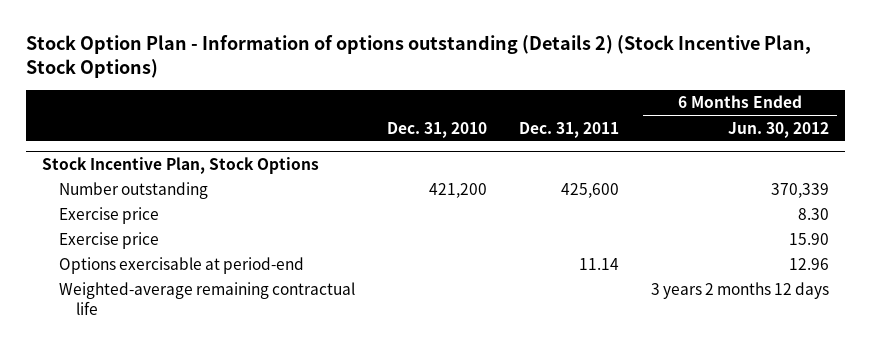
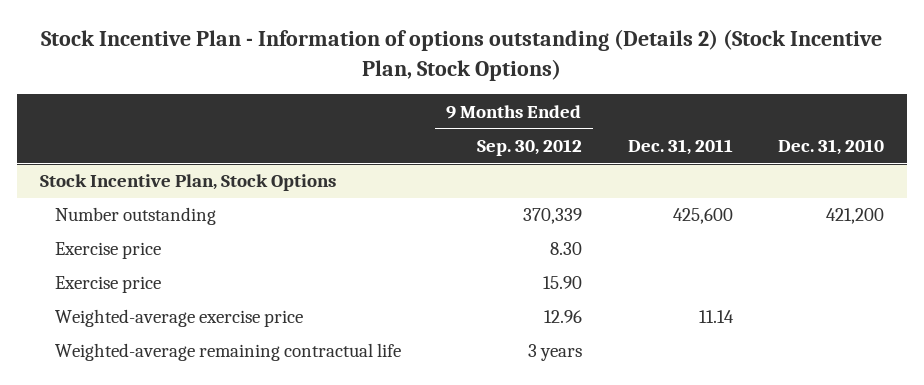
- Stock Option Plan - Information of options outstanding (Details 2) (Stock Incentive Plan, Stock Options)
+ Stock Incentive Plan - Information of options outstanding (Details 2) (Stock Incentive Plan, Stock Options)
- | Dec. 31, 2010 | Dec. 31, 2011 | 6 Months Ended Jun. 30, 2012
+ | 9 Months Ended Sep. 30, 2012 | Dec. 31, 2011 | Dec. 31, 2010
@ Stock Incentive Plan, Stock Options
- Options exercisable at period-end | | 11.14 | 12.96
+ Weighted-average exercise price | 12.96 | 11.14 |

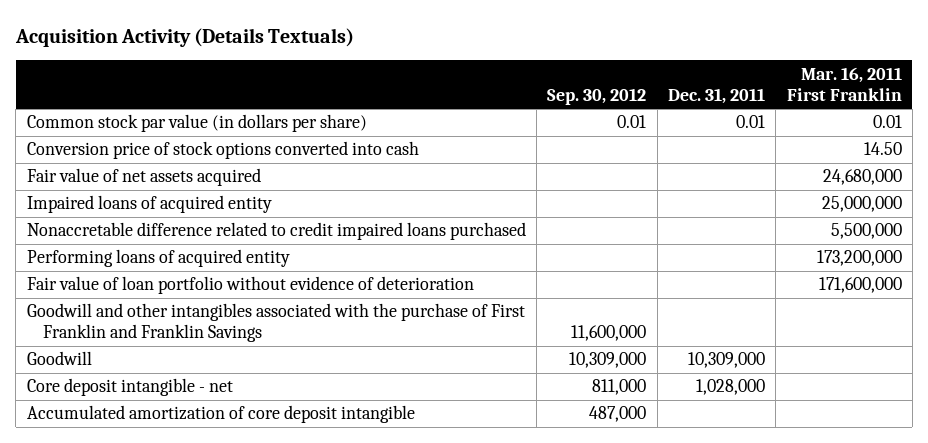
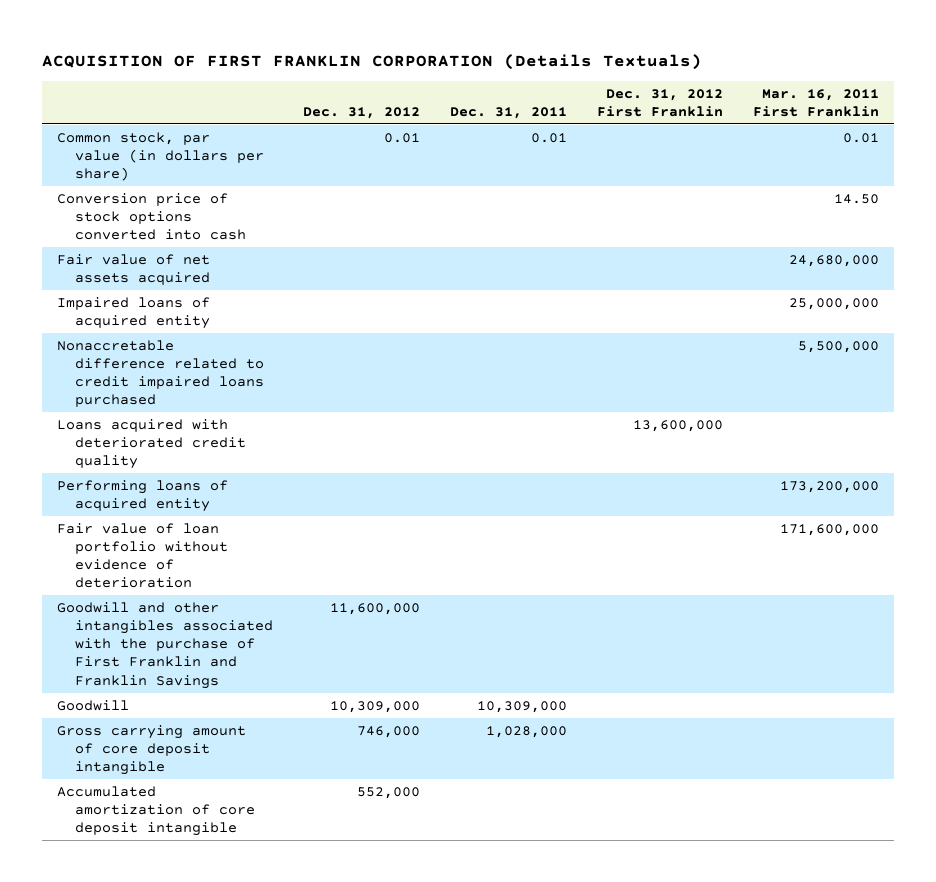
- Acquisition Activity (Details Textuals)
+ ACQUISITION OF FIRST FRANKLIN CORPORATION (Details Textuals)
- | Sep. 30, 2012 | Dec. 31, 2011 | Mar. 16, 2011 First Franklin
+ | Dec. 31, 2012 | Dec. 31, 2011 | Dec. 31, 2012 First Franklin | Mar. 16, 2011 First Franklin
- Common stock par value (in dollars per share) | 0.01 | 0.01 | 0.01
+ Common stock, par value (in dollars per share) | 0.01 | 0.01 | | 0.01
+ Loans acquired with deteriorated credit quality | | | 13,600,000 |
- Core deposit intangible - net | 811,000 | 1,028,000 |
+ Gross carrying amount of core deposit intangible | 746,000 | 1,028,000 | |

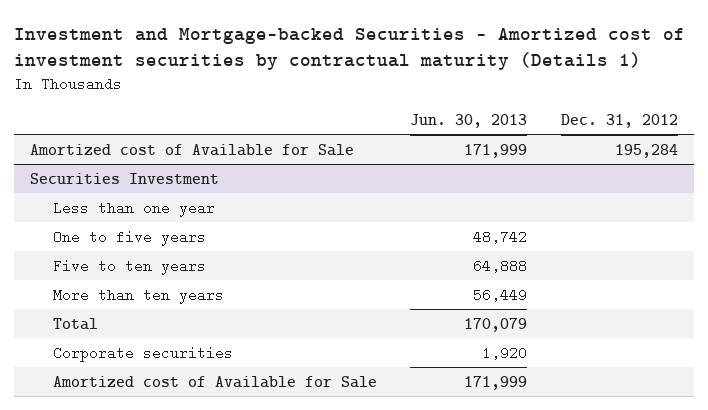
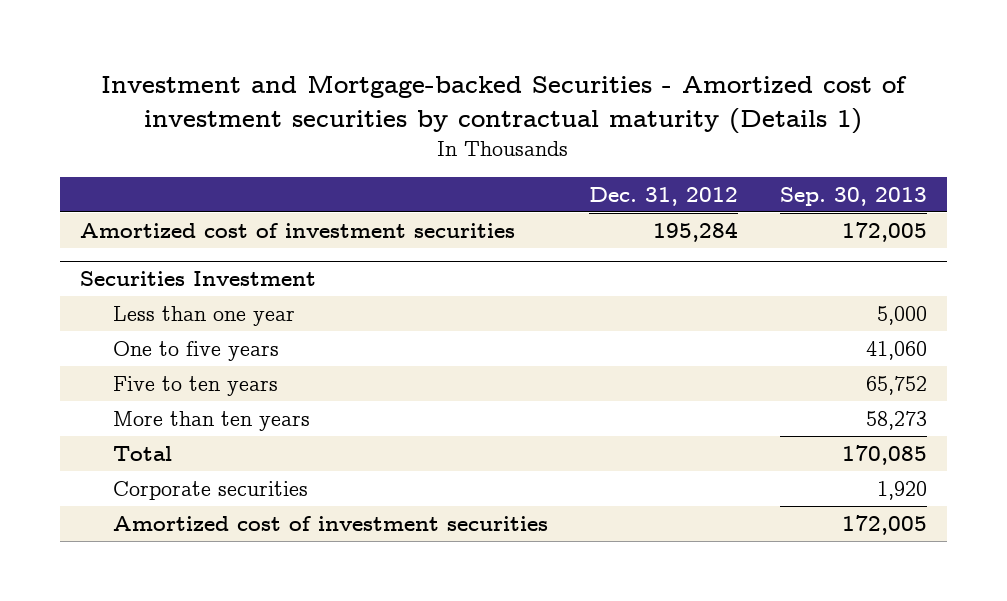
- | Jun. 30, 2013 | Dec. 31, 2012
+ | Dec. 31, 2012 | Sep. 30, 2013
- Amortized cost of Available for Sale | 171,999 | 195,284
+ Amortized cost of investment securities | 195,284 | 172,005
@ Securities Investment
- Amortized cost of Available for Sale | 171,999 |
+ Amortized cost of investment securities | | 172,005

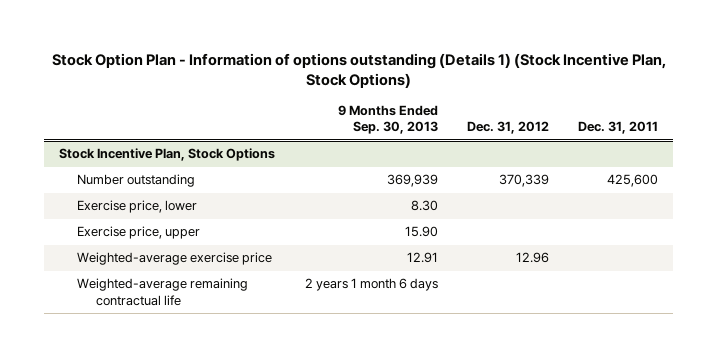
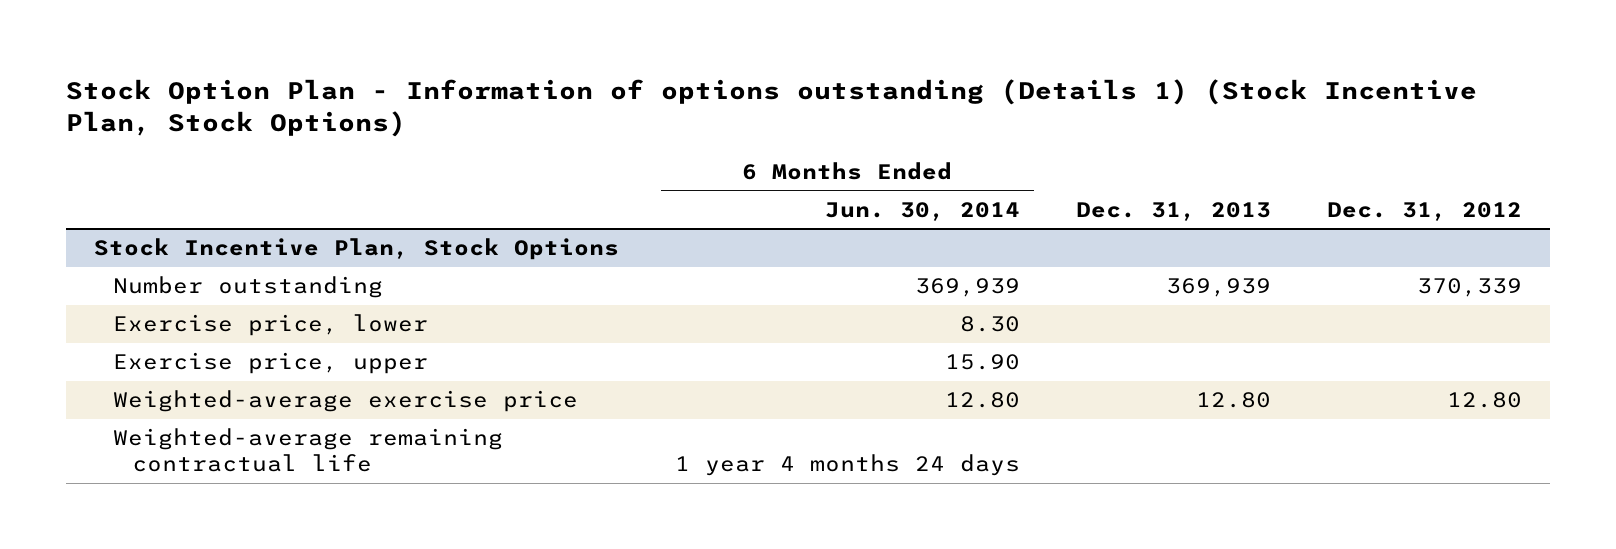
- | 9 Months Ended Sep. 30, 2013 | Dec. 31, 2012 | Dec. 31, 2011
+ | 6 Months Ended Jun. 30, 2014 | Dec. 31, 2013 | Dec. 31, 2012
@ Stock Incentive Plan, Stock Options
- Weighted-average exercise price | 12.91 | 12.96 |
+ Weighted-average exercise price | 12.80 | 12.80 | 12.80

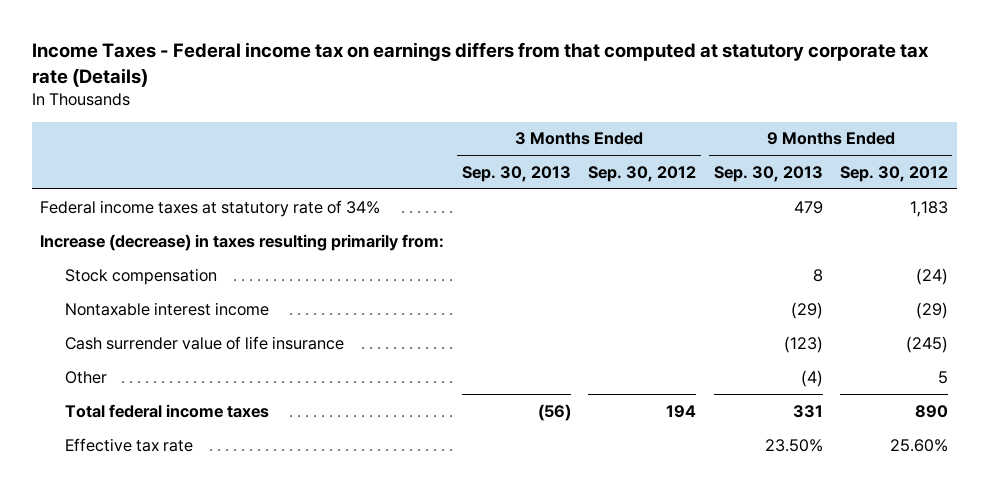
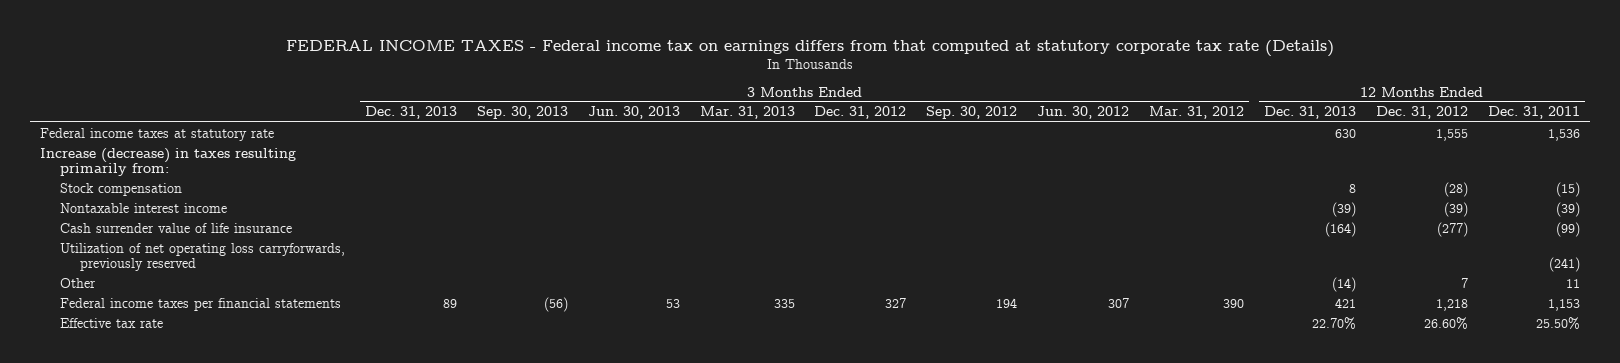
- Income Taxes - Federal income tax on earnings differs from that computed at statutory corporate tax rate (Details)
+ FEDERAL INCOME TAXES - Federal income tax on earnings differs from that computed at statutory corporate tax rate (Details)
- | 3 Months Ended Sep. 30, 2013 | 3 Months Ended Sep. 30, 2012 | 9 Months Ended Sep. 30, 2013 | 9 Months Ended Sep. 30, 2012
+ | 3 Months Ended Dec. 31, 2013 | 3 Months Ended Sep. 30, 2013 | 3 Months Ended Jun. 30, 2013 | 3 Months Ended Mar. 31, 2013 | 3 Months Ended Dec. 31, 2012 | 3 Months Ended Sep. 30, 2012 | 3 Months Ended Jun. 30, 2012 | 3 Months Ended Mar. 31, 2012 | 12 Months Ended Dec. 31, 2013 | 12 Months Ended Dec. 31, 2012 | 12 Months Ended Dec. 31, 2011
- Federal income taxes at statutory rate of 34% | | | 479 | 1,183
+ Federal income taxes at statutory rate | | | | | | | | | 630 | 1,555 | 1,536
+ Utilization of net operating loss carryforwards, previously reserved | | | | | | | | | | | (241)
- Total federal income taxes | (56) | 194 | 331 | 890
+ Federal income taxes per financial statements | 89 | (56) | 53 | 335 | 327 | 194 | 307 | 390 | 421 | 1,218 | 1,153

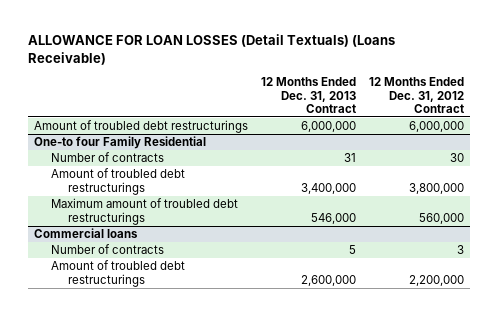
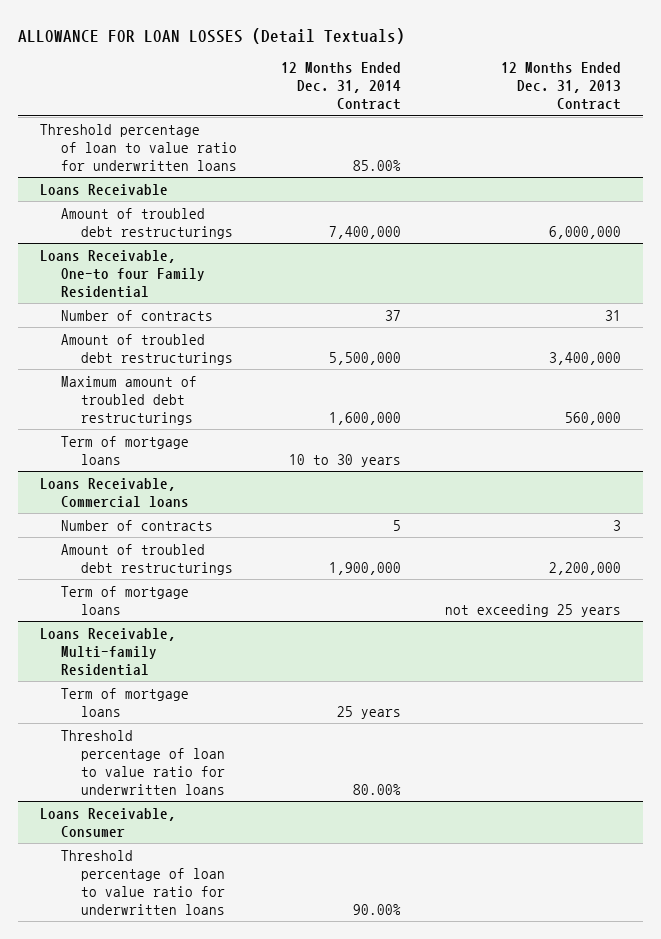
- ALLOWANCE FOR LOAN LOSSES (Detail Textuals) (Loans Receivable)
+ ALLOWANCE FOR LOAN LOSSES (Detail Textuals)
- | 12 Months Ended Dec. 31, 2013 Contract | 12 Months Ended Dec. 31, 2012 Contract
+ | 12 Months Ended Dec. 31, 2014 Contract | 12 Months Ended Dec. 31, 2013 Contract
- Amount of troubled debt restructurings | 6,000,000 | 6,000,000
- One-to four Family Residential
+ Threshold percentage of loan to value ratio for underwritten loans | 85.00% |
+ Loans Receivable
+ Amount of troubled debt restructurings | 7,400,000 | 6,000,000
+ Loans Receivable, One-to four Family Residential
- Maximum amount of troubled debt restructurings | 546,000 | 560,000
- Commercial loans
- Number of contracts | 5 | 3
- Amount of troubled debt restructurings | 2,600,000 | 2,200,000
+ Maximum amount of troubled debt restructurings | 1,600,000 | 560,000
+ Term of mortgage loans | 10 to 30 years |
+ Loans Receivable, Commercial loans
+ Number of contracts | 5 | 3
+ Amount of troubled debt restructurings | 1,900,000 | 2,200,000
+ Term of mortgage loans | | not exceeding 25 years
+ Loans Receivable, Multi-family Residential
+ Term of mortgage loans | 25 years |
+ Threshold percentage of loan to value ratio for underwritten loans | 80.00% |
+ Loans Receivable, Consumer
+ Threshold percentage of loan to value ratio for underwritten loans | 90.00% |

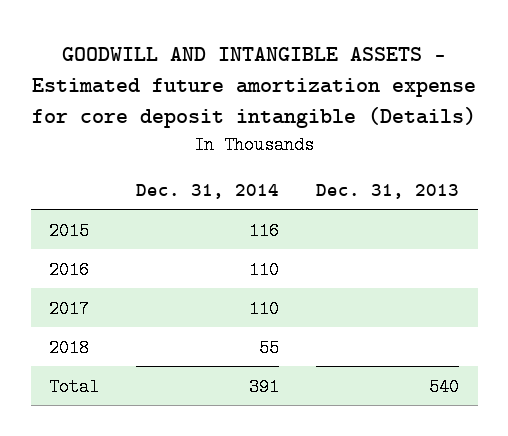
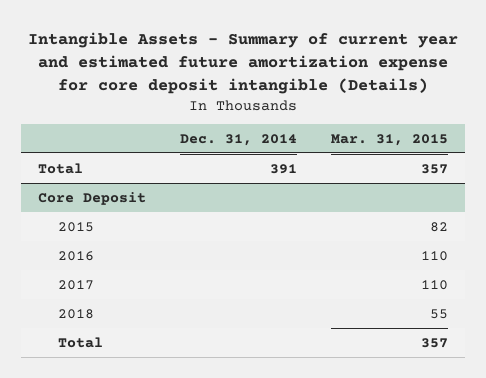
- GOODWILL AND INTANGIBLE ASSETS - Estimated future amortization expense for core deposit intangible (Details)
+ Intangible Assets - Summary of current year and estimated future amortization expense for core deposit intangible (Details)
- | Dec. 31, 2014 | Dec. 31, 2013
+ | Dec. 31, 2014 | Mar. 31, 2015
- 2015 | 116 |
- 2016 | 110 |
- 2017 | 110 |
- 2018 | 55 |
+ Core Deposit
+ 2015 | | 82
+ 2016 | | 110
+ 2017 | | 110
+ 2018 | | 55
+ Total | | 357

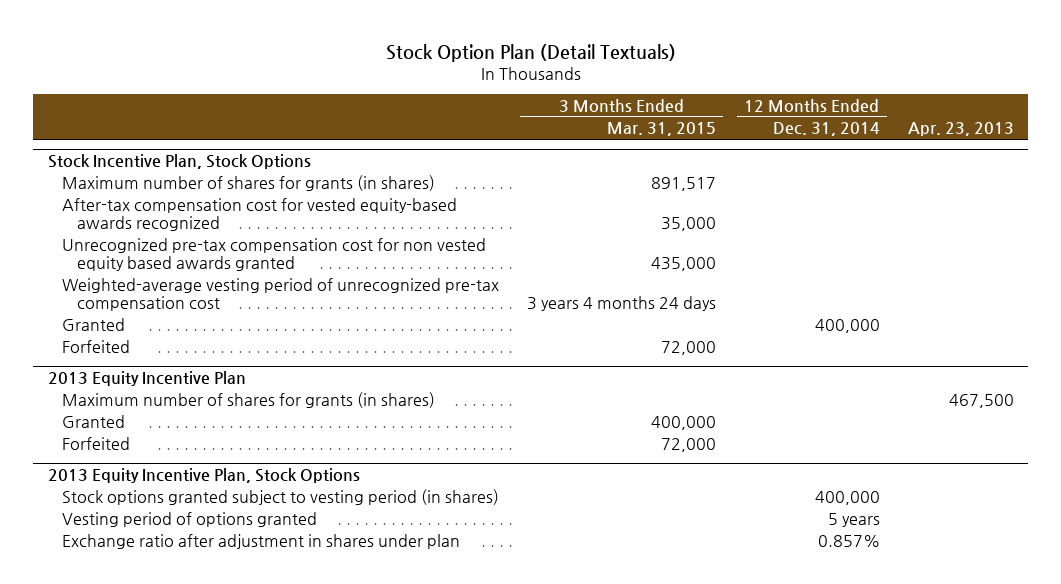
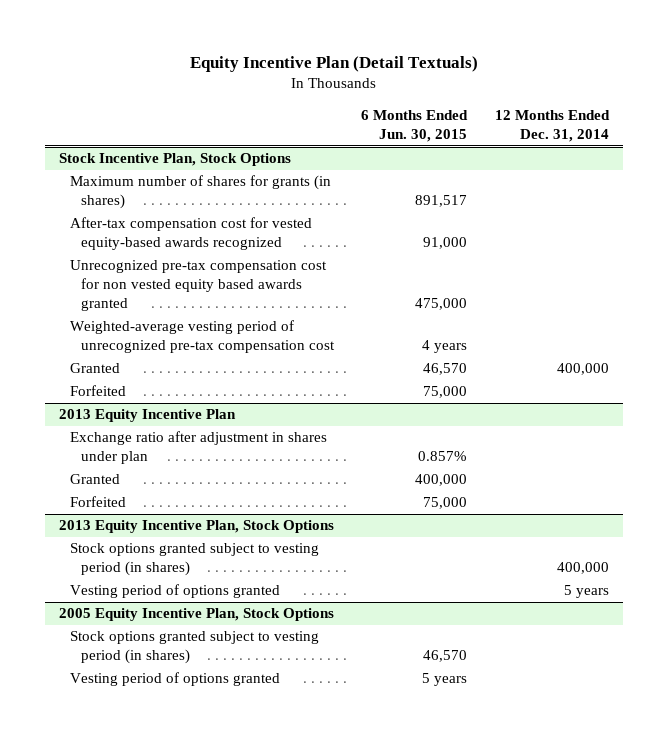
- Stock Option Plan (Detail Textuals)
+ Equity Incentive Plan (Detail Textuals)
- | 3 Months Ended Mar. 31, 2015 | 12 Months Ended Dec. 31, 2014 | Apr. 23, 2013
+ | 6 Months Ended Jun. 30, 2015 | 12 Months Ended Dec. 31, 2014
@ 2013 Equity Incentive Plan
- Maximum number of shares for grants (in shares) | | | 467,500
+ Exchange ratio after adjustment in shares under plan | 0.857% |
@ 2013 Equity Incentive Plan, Stock Options
- Exchange ratio after adjustment in shares under plan | | 0.857% |
+ 2005 Equity Incentive Plan, Stock Options
+ Stock options granted subject to vesting period (in shares) | 46,570 |
+ Vesting period of options granted | 5 years |

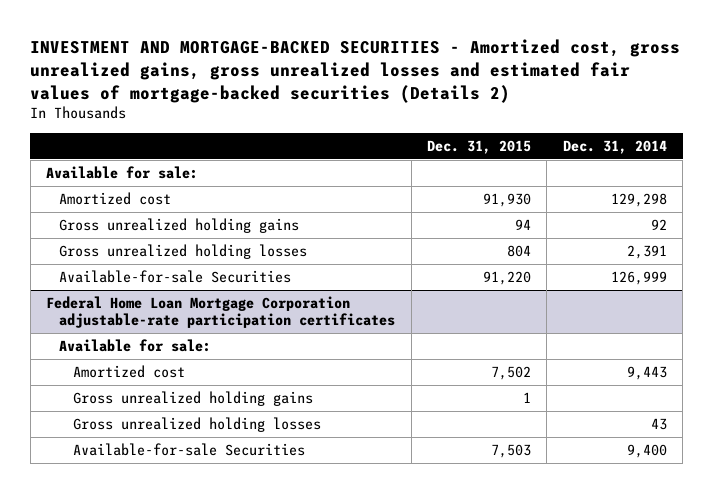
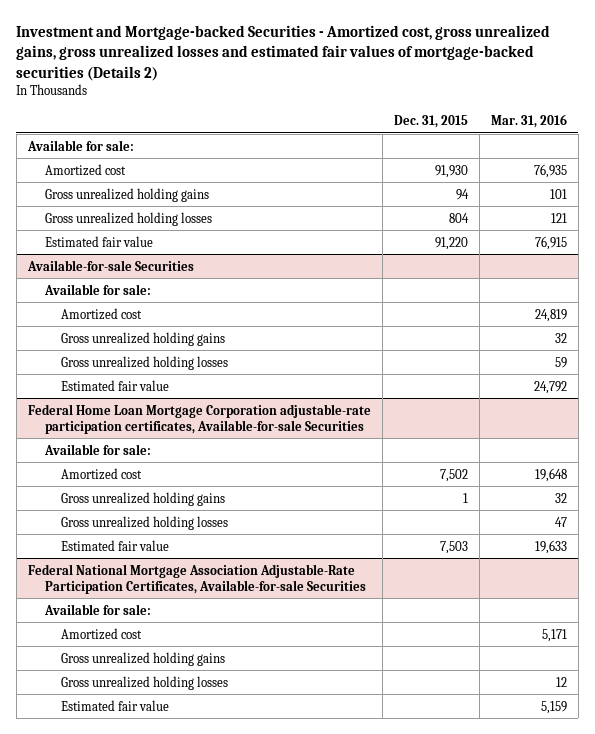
- INVESTMENT AND MORTGAGE-BACKED SECURITIES - Amortized cost, gross unrealized gains, gross unrealized losses and estimated fair values of mortgage-backed securities (Details 2)
+ Investment and Mortgage-backed Securities - Amortized cost, gross unrealized gains, gross unrealized losses and estimated fair values of mortgage-backed securities (Details 2)
- | Dec. 31, 2015 | Dec. 31, 2014
+ | Dec. 31, 2015 | Mar. 31, 2016
- Available-for-sale Securities | 91,220 | 126,999
- Federal Home Loan Mortgage Corporation adjustable-rate participation certificates
+ Estimated fair value | 91,220 | 76,915
+ Available-for-sale Securities
+ Available for sale:
+ Amortized cost | | 24,819
+ Gross unrealized holding gains | | 32
+ Gross unrealized holding losses | | 59
+ Estimated fair value | | 24,792
+ Federal Home Loan Mortgage Corporation adjustable-rate participation certificates, Available-for-sale Securities
- Available-for-sale Securities | 7,503 | 9,400
+ Estimated fair value | 7,503 | 19,633
+ Federal National Mortgage Association Adjustable-Rate Participation Certificates, Available-for-sale Securities
+ Available for sale:
+ Amortized cost | | 5,171
+ Gross unrealized holding gains
+ Gross unrealized holding losses | | 12
+ Estimated fair value | | 5,159

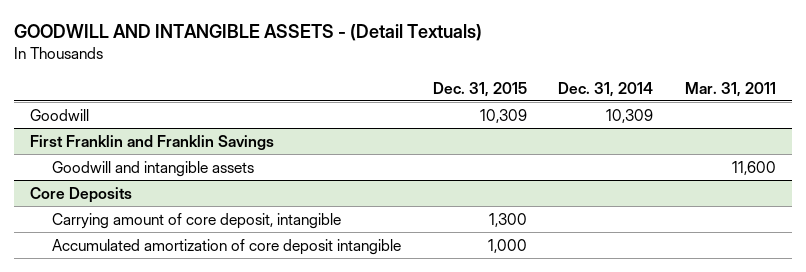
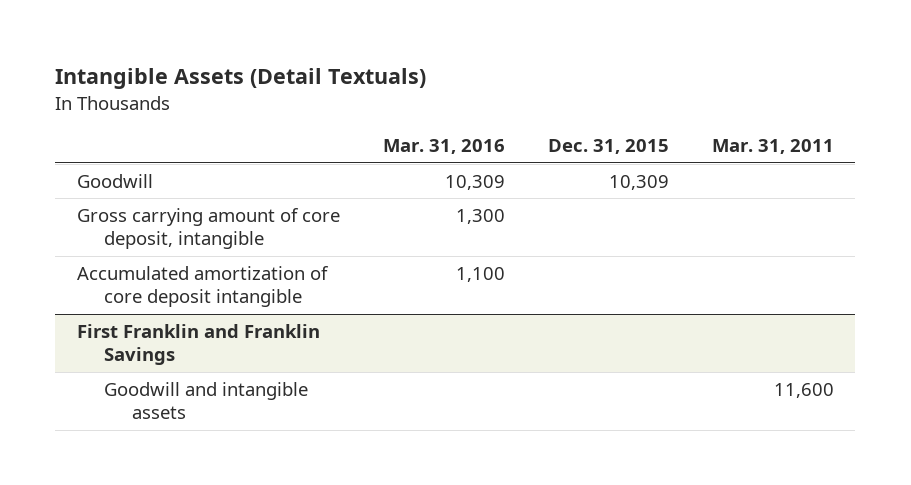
- GOODWILL AND INTANGIBLE ASSETS - (Detail Textuals)
+ Intangible Assets (Detail Textuals)
- | Dec. 31, 2015 | Dec. 31, 2014 | Mar. 31, 2011
+ | Mar. 31, 2016 | Dec. 31, 2015 | Mar. 31, 2011
+ Gross carrying amount of core deposit, intangible | 1,300 | |
+ Accumulated amortization of core deposit intangible | 1,100 | |
- Core Deposits
- Carrying amount of core deposit, intangible | 1,300 | |
- Accumulated amortization of core deposit intangible | 1,000 | |

